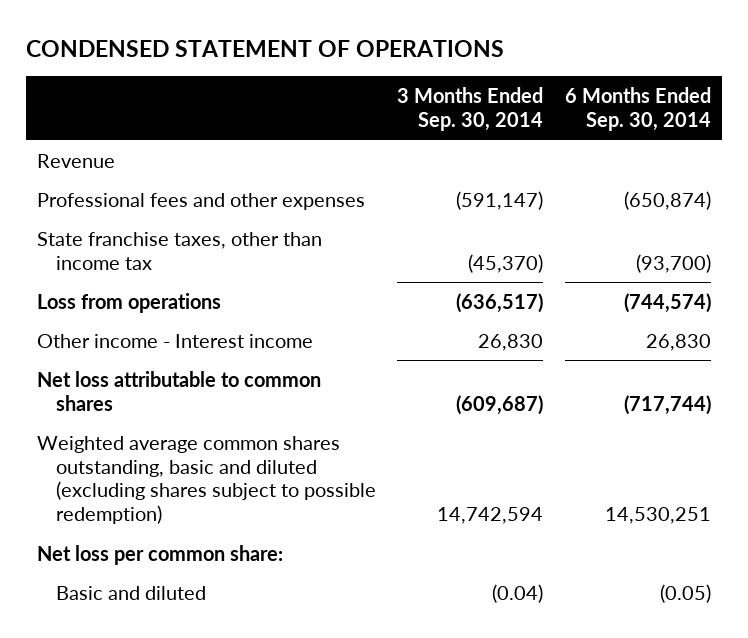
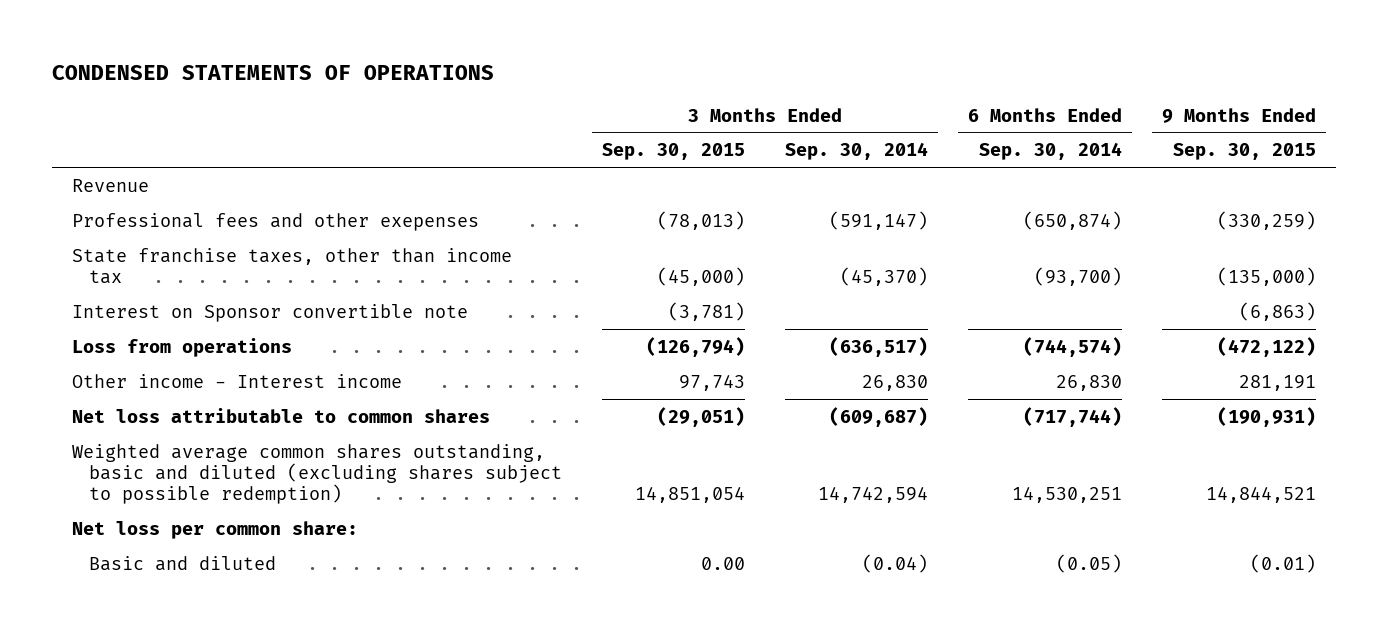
- CONDENSED STATEMENT OF OPERATIONS
+ CONDENSED STATEMENTS OF OPERATIONS
- | 3 Months Ended Sep. 30, 2014 | 6 Months Ended Sep. 30, 2014
+ | 3 Months Ended Sep. 30, 2015 | 3 Months Ended Sep. 30, 2014 | 6 Months Ended Sep. 30, 2014 | 9 Months Ended Sep. 30, 2015
- Professional fees and other expenses | (591,147) | (650,874)
+ Professional fees and other exepenses | (78,013) | (591,147) | (650,874) | (330,259)
+ Interest on Sponsor convertible note | (3,781) | | | (6,863)

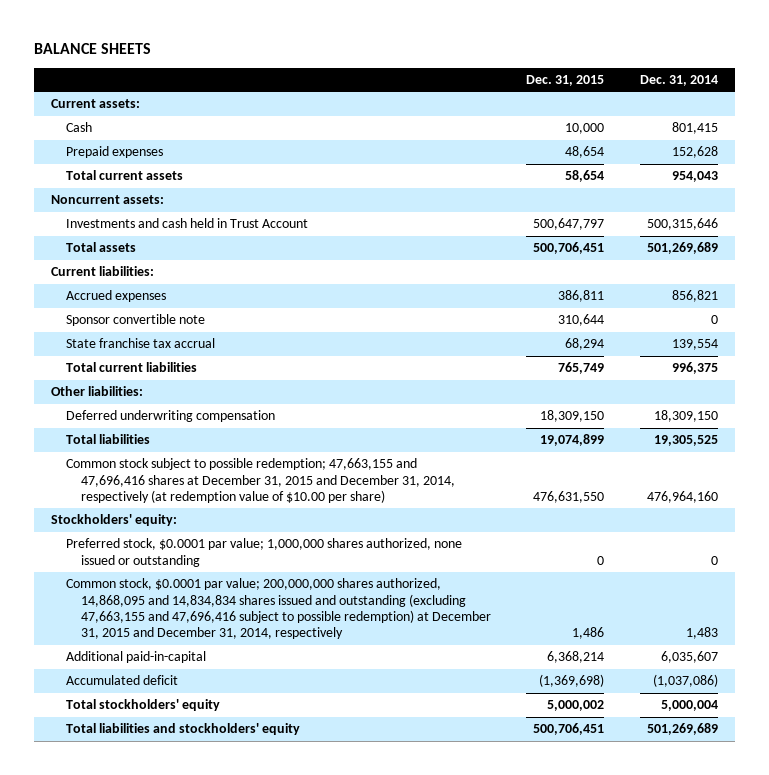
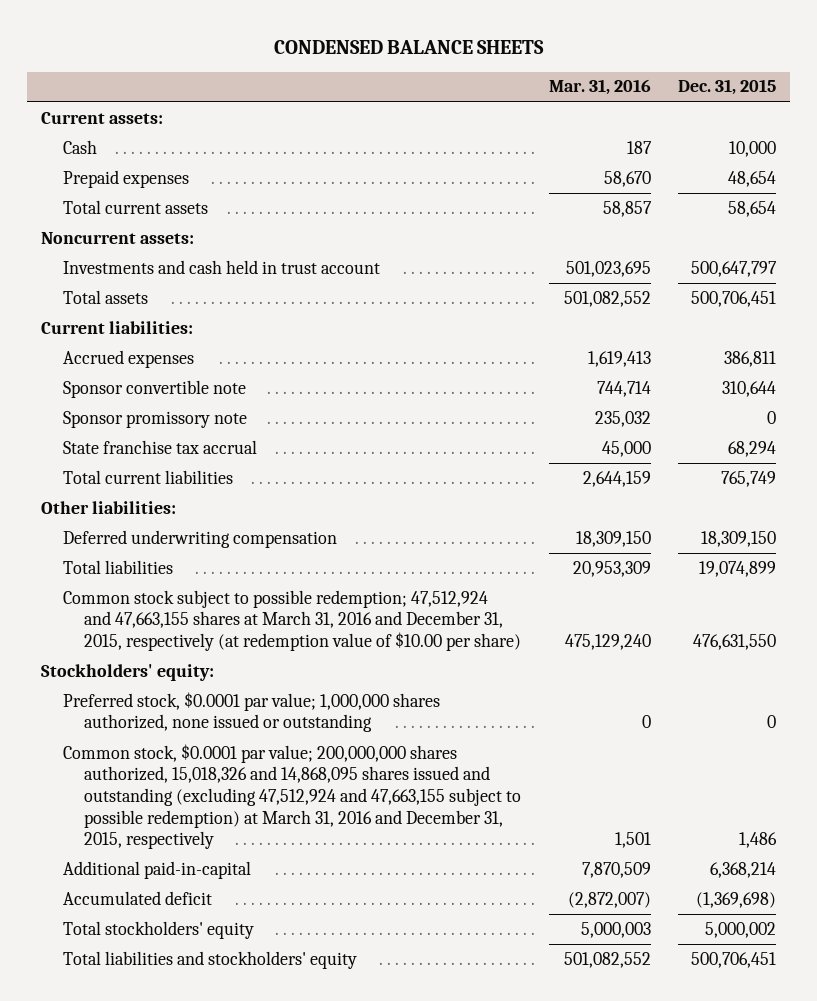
- BALANCE SHEETS
+ CONDENSED BALANCE SHEETS
- | Dec. 31, 2015 | Dec. 31, 2014
+ | Mar. 31, 2016 | Dec. 31, 2015
- Investments and cash held in Trust Account | 500,647,797 | 500,315,646
+ Investments and cash held in trust account | 501,023,695 | 500,647,797
+ Sponsor promissory note | 235,032 | 0
- Common stock subject to possible redemption; 47,663,155 and 47,696,416 shares at December 31, 2015 and December 31, 2014, respectively (at redemption value of $10.00 per share) | 476,631,550 | 476,964,160
+ Common stock subject to possible redemption; 47,512,924 and 47,663,155 shares at March 31, 2016 and December 31, 2015, respectively (at redemption value of $10.00 per share) | 475,129,240 | 476,631,550
- Common stock, $0.0001 par value; 200,000,000 shares authorized, 14,868,095 and 14,834,834 shares issued and outstanding (excluding 47,663,155 and 47,696,416 subject to possible redemption) at December 31, 2015 and December 31, 2014, respectively | 1,486 | 1,483
+ Common stock, $0.0001 par value; 200,000,000 shares authorized, 15,018,326 and 14,868,095 shares issued and outstanding (excluding 47,512,924 and 47,663,155 subject to possible redemption) at March 31, 2016 and December 31, 2015, respectively | 1,501 | 1,486

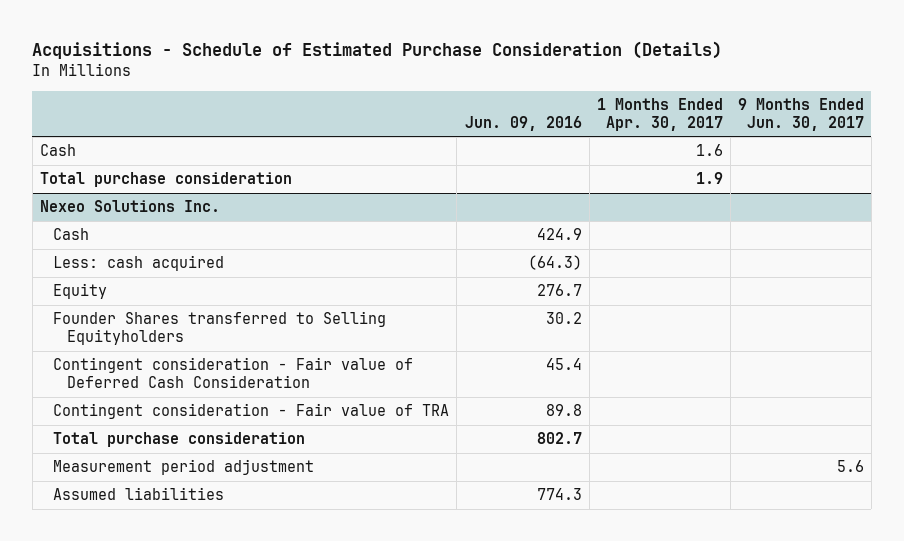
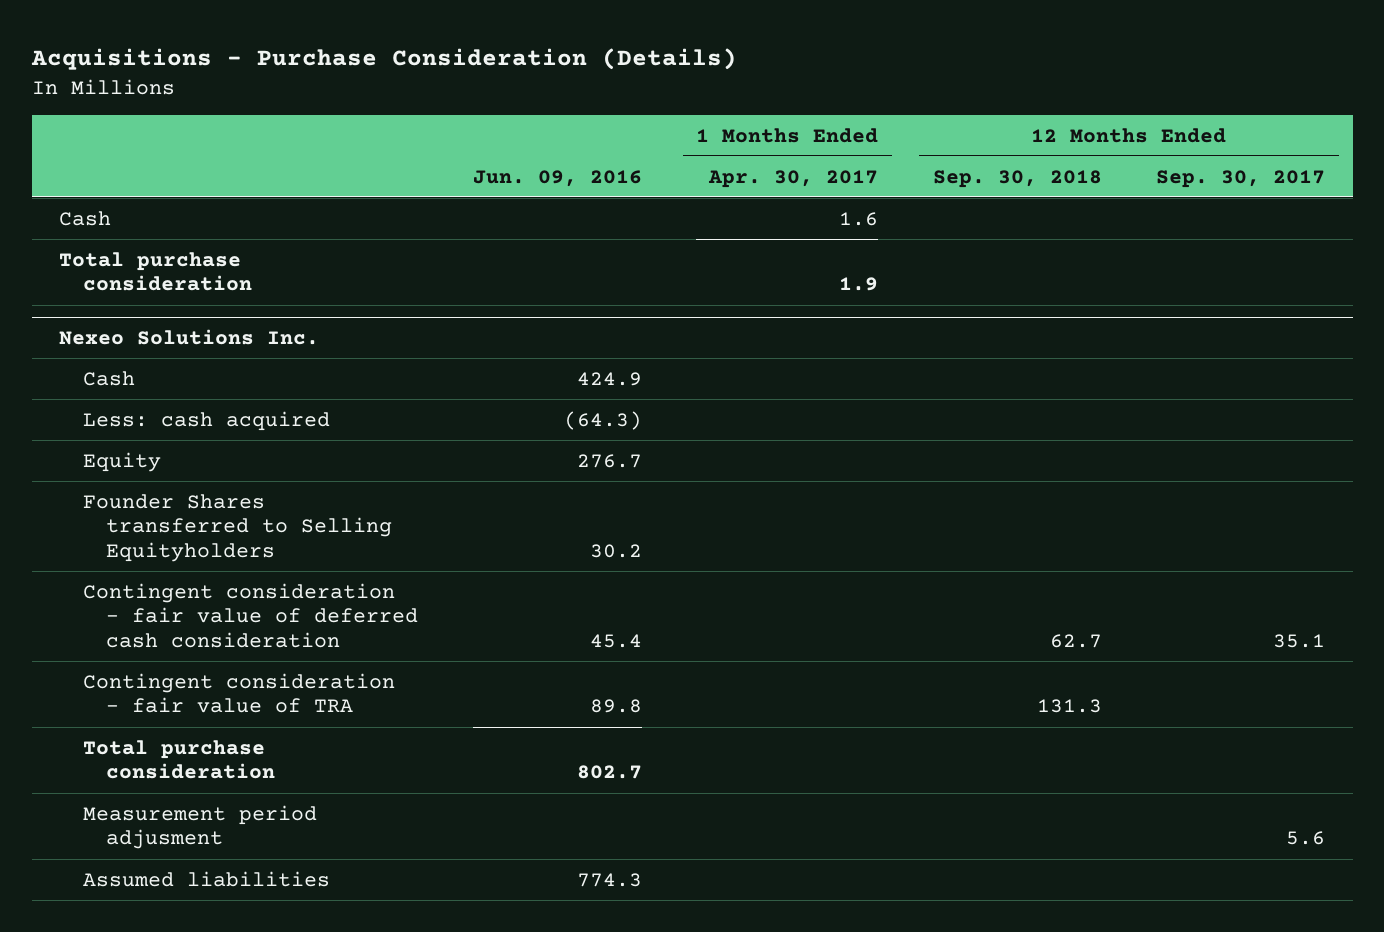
- Acquisitions - Schedule of Estimated Purchase Consideration (Details)
+ Acquisitions - Purchase Consideration (Details)
- | Jun. 09, 2016 | 1 Months Ended Apr. 30, 2017 | 9 Months Ended Jun. 30, 2017
+ | Jun. 09, 2016 | 1 Months Ended Apr. 30, 2017 | 12 Months Ended Sep. 30, 2018 | 12 Months Ended Sep. 30, 2017
@ Nexeo Solutions Inc.
- Contingent consideration - Fair value of Deferred Cash Consideration | 45.4 | |
- Contingent consideration - Fair value of TRA | 89.8 | |
+ Contingent consideration - fair value of deferred cash consideration | 45.4 | | 62.7 | 35.1
+ Contingent consideration - fair value of TRA | 89.8 | | 131.3 |
- Measurement period adjustment | | | 5.6
+ Measurement period adjusment | | | | 5.6

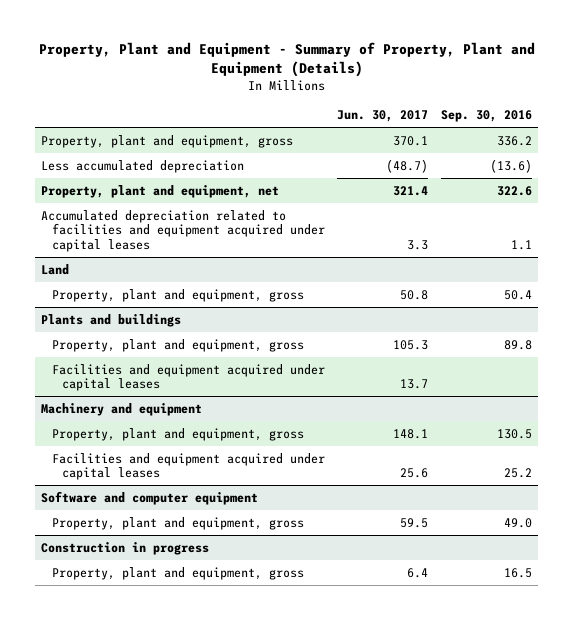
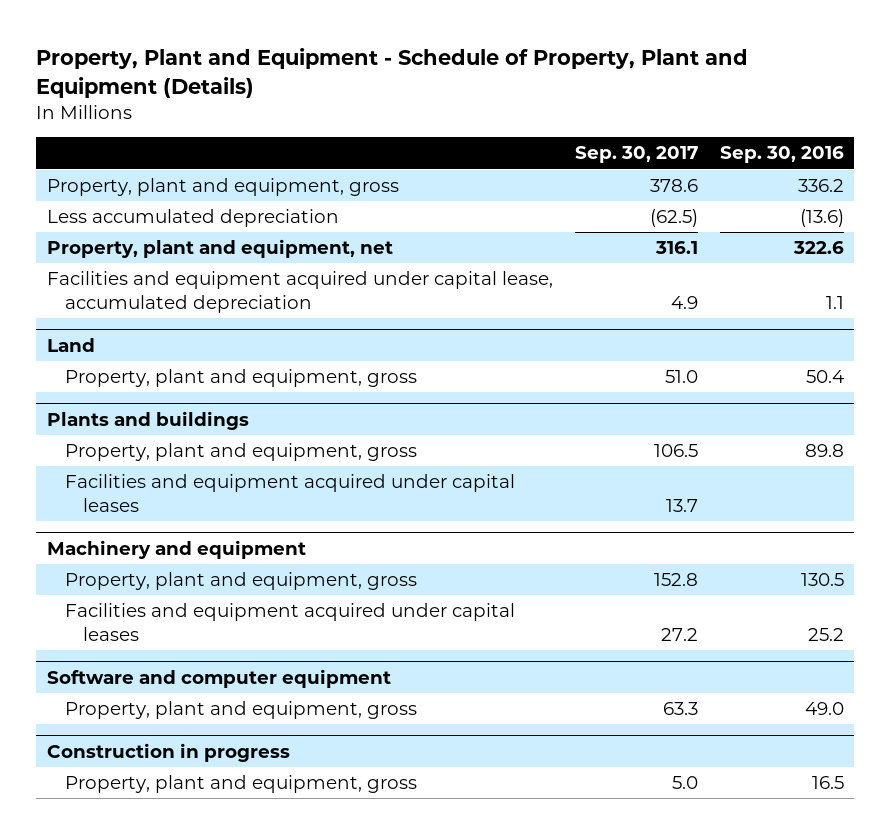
- Property, Plant and Equipment - Summary of Property, Plant and Equipment (Details)
+ Property, Plant and Equipment - Schedule of Property, Plant and Equipment (Details)
- | Jun. 30, 2017 | Sep. 30, 2016
+ | Sep. 30, 2017 | Sep. 30, 2016
- Accumulated depreciation related to facilities and equipment acquired under capital leases | 3.3 | 1.1
+ Facilities and equipment acquired under capital lease, accumulated depreciation | 4.9 | 1.1

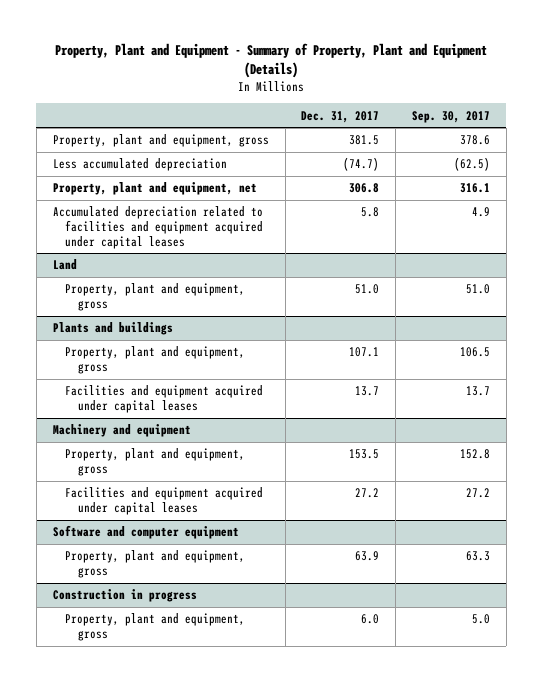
- Property, Plant and Equipment - Schedule of Property, Plant and Equipment (Details)
+ Property, Plant and Equipment - Summary of Property, Plant and Equipment (Details)
- | Sep. 30, 2017 | Sep. 30, 2016
+ | Dec. 31, 2017 | Sep. 30, 2017
- Facilities and equipment acquired under capital lease, accumulated depreciation | 4.9 | 1.1
+ Accumulated depreciation related to facilities and equipment acquired under capital leases | 5.8 | 4.9

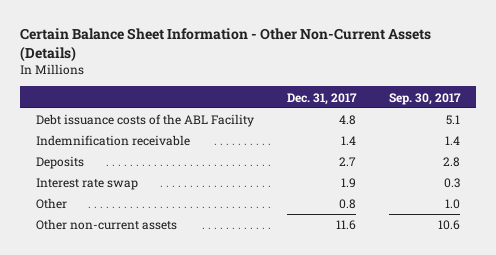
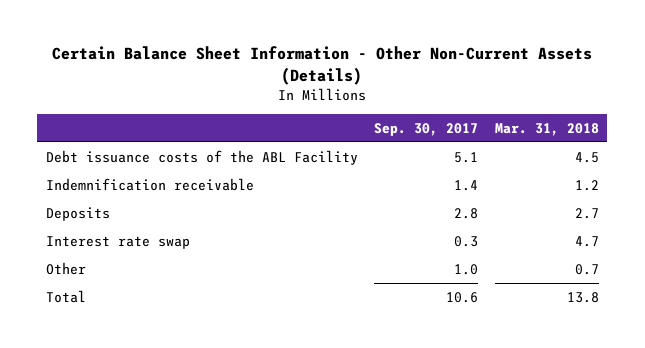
- | Dec. 31, 2017 | Sep. 30, 2017
+ | Sep. 30, 2017 | Mar. 31, 2018
- Other non-current assets | 11.6 | 10.6
+ Total | 10.6 | 13.8

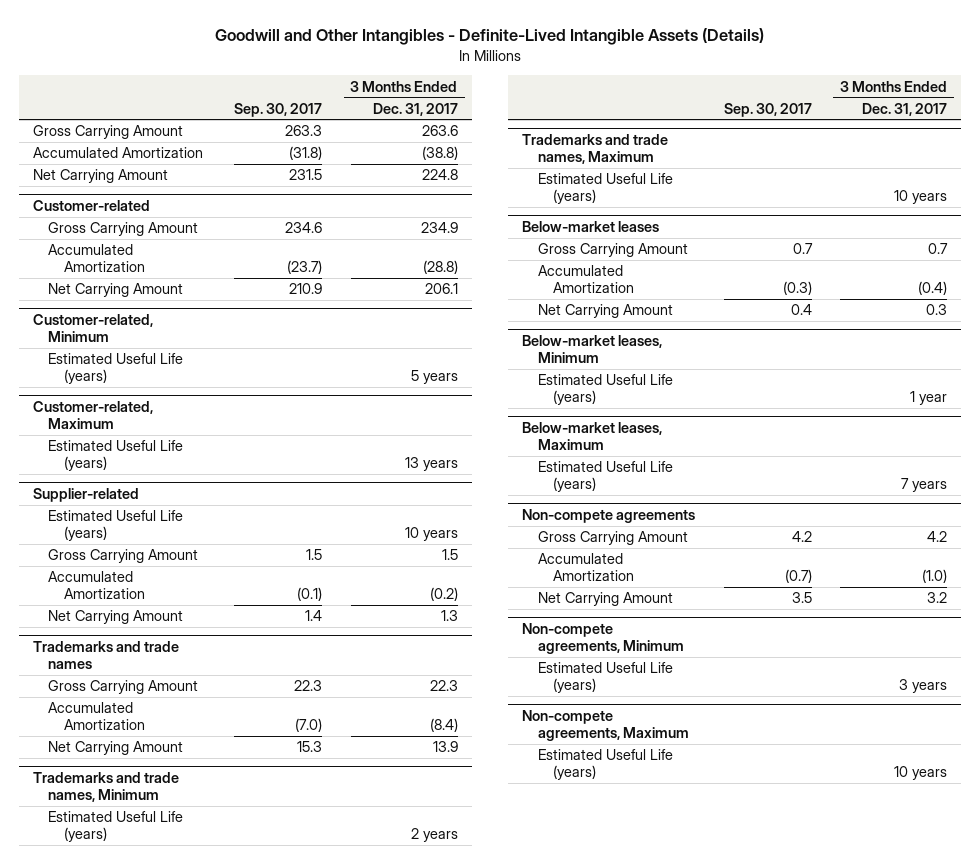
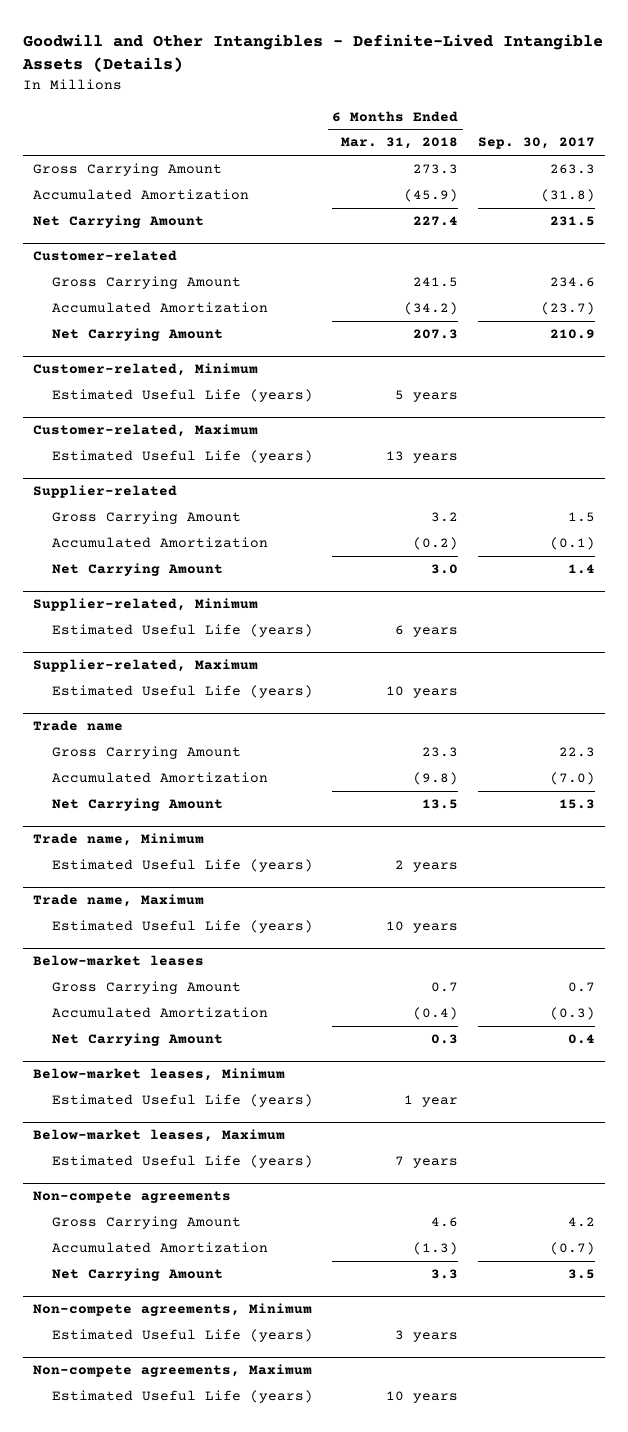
- | Sep. 30, 2017 | 3 Months Ended Dec. 31, 2017
+ | 6 Months Ended Mar. 31, 2018 | Sep. 30, 2017
@ Supplier-related
- Estimated Useful Life (years) | | 10 years
- Trademarks and trade names
+ Supplier-related, Minimum
+ Estimated Useful Life (years) | 6 years |
+ Supplier-related, Maximum
+ Estimated Useful Life (years) | 10 years |
+ Trade name
- Trademarks and trade names, Minimum
+ Trade name, Minimum
- Trademarks and trade names, Maximum
+ Trade name, Maximum

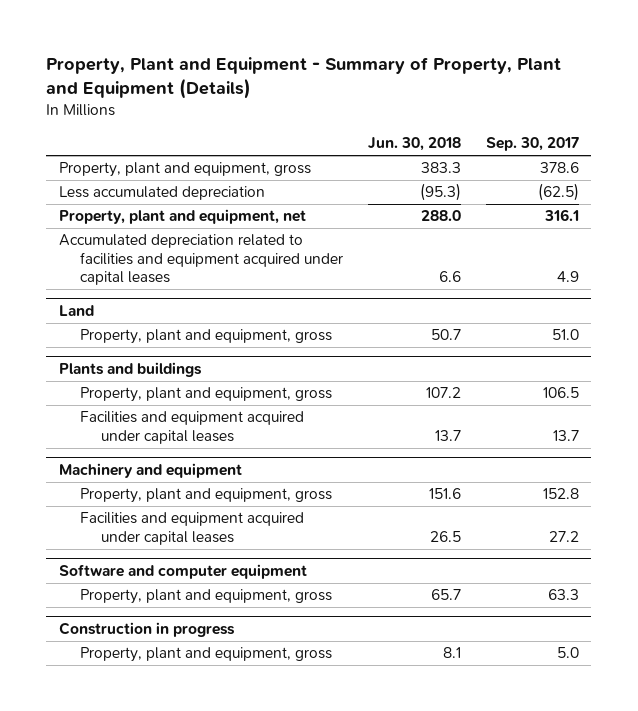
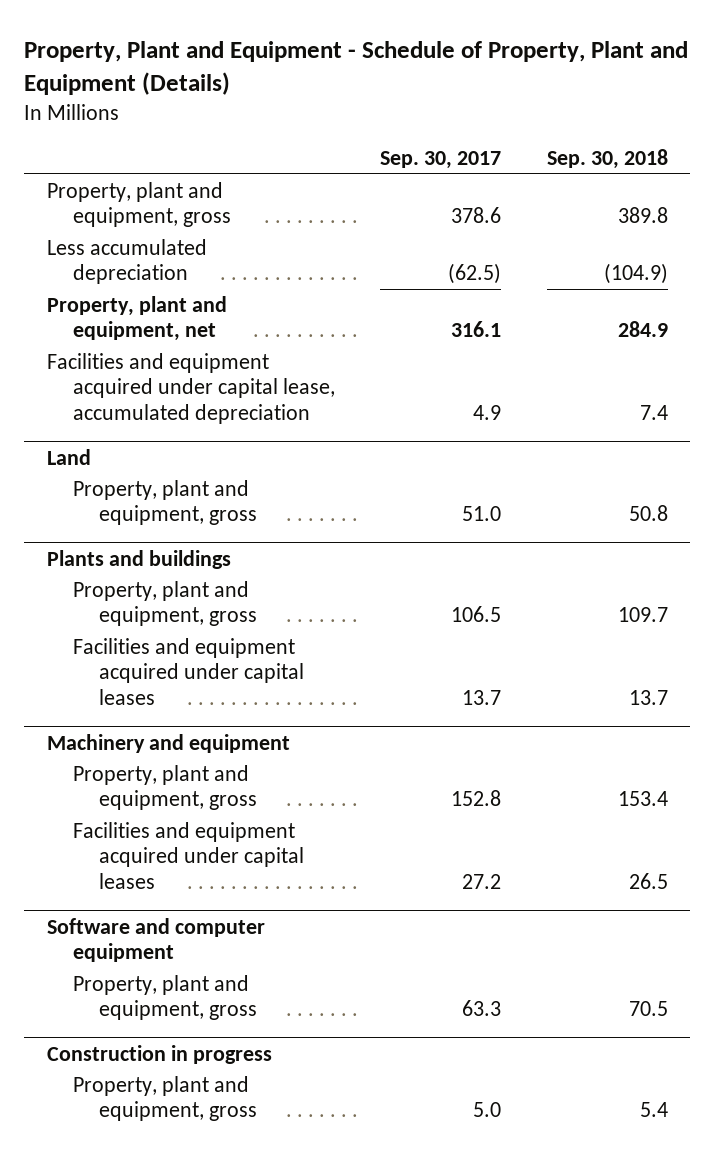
- Property, Plant and Equipment - Summary of Property, Plant and Equipment (Details)
+ Property, Plant and Equipment - Schedule of Property, Plant and Equipment (Details)
- | Jun. 30, 2018 | Sep. 30, 2017
+ | Sep. 30, 2017 | Sep. 30, 2018
- Accumulated depreciation related to facilities and equipment acquired under capital leases | 6.6 | 4.9
+ Facilities and equipment acquired under capital lease, accumulated depreciation | 4.9 | 7.4

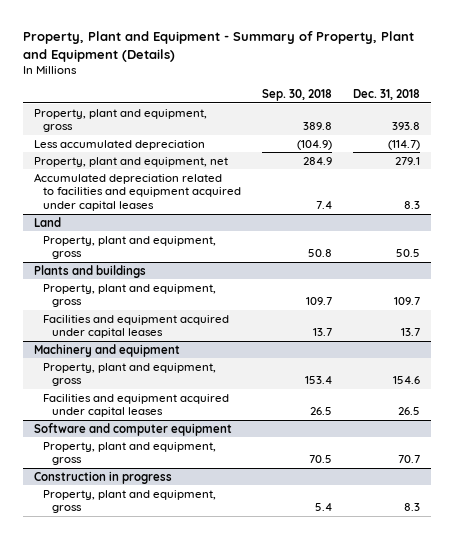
- Property, Plant and Equipment - Schedule of Property, Plant and Equipment (Details)
+ Property, Plant and Equipment - Summary of Property, Plant and Equipment (Details)
- | Sep. 30, 2017 | Sep. 30, 2018
+ | Sep. 30, 2018 | Dec. 31, 2018
- Facilities and equipment acquired under capital lease, accumulated depreciation | 4.9 | 7.4
+ Accumulated depreciation related to facilities and equipment acquired under capital leases | 7.4 | 8.3

